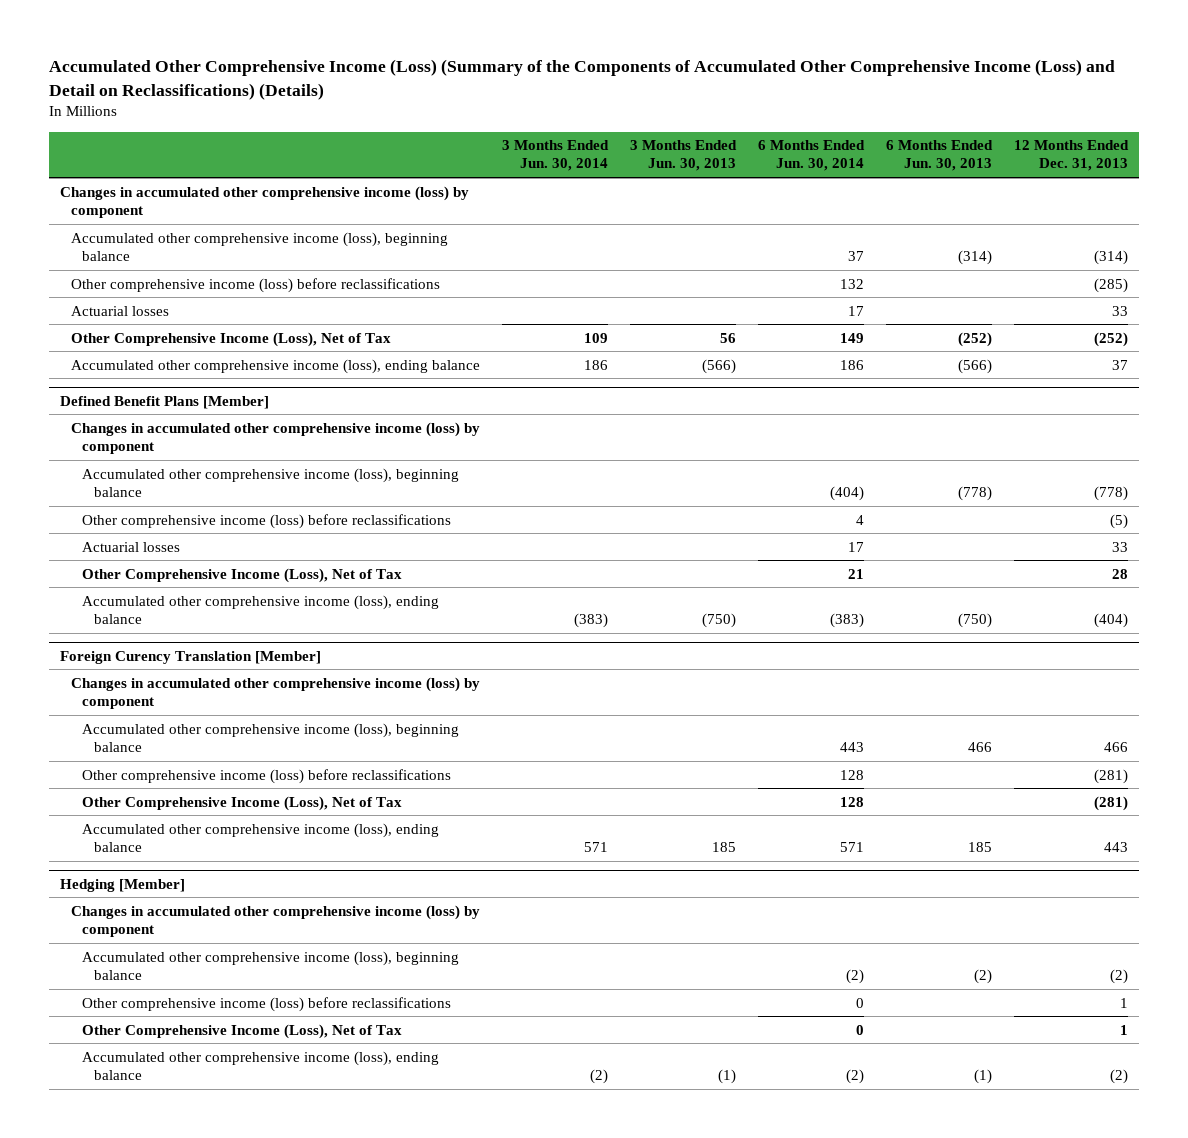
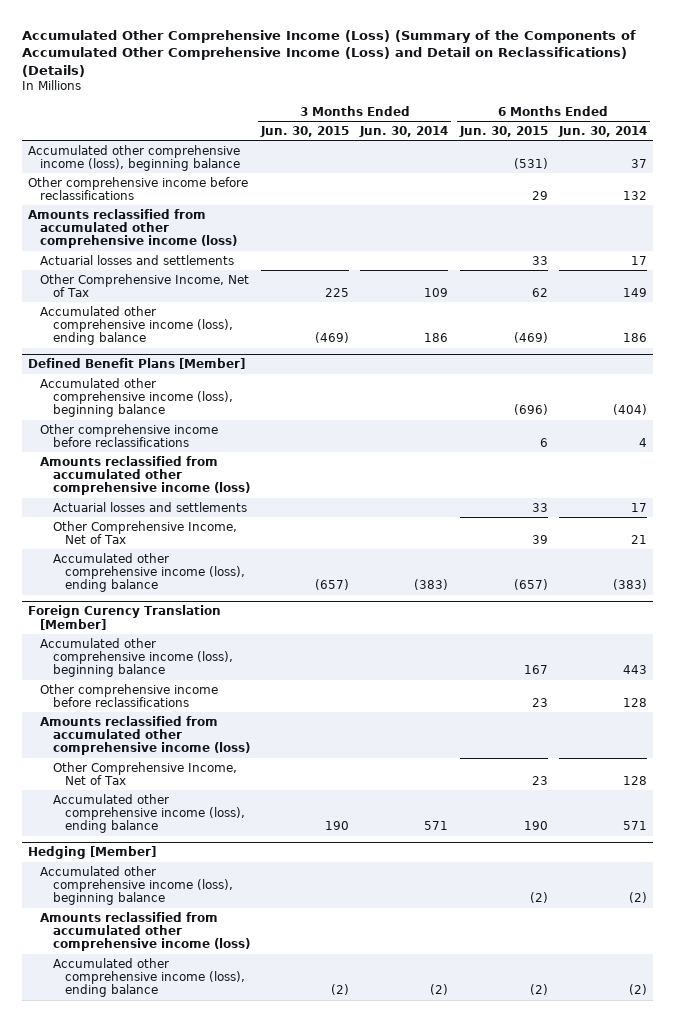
- | 3 Months Ended Jun. 30, 2014 | 3 Months Ended Jun. 30, 2013 | 6 Months Ended Jun. 30, 2014 | 6 Months Ended Jun. 30, 2013 | 12 Months Ended Dec. 31, 2013
+ | 3 Months Ended Jun. 30, 2015 | 3 Months Ended Jun. 30, 2014 | 6 Months Ended Jun. 30, 2015 | 6 Months Ended Jun. 30, 2014
- Changes in accumulated other comprehensive income (loss) by component
- Other comprehensive income (loss) before reclassifications | | | 132 | | (285)
- Actuarial losses | | | 17 | | 33
- Other Comprehensive Income (Loss), Net of Tax | 109 | 56 | 149 | (252) | (252)
+ Other comprehensive income before reclassifications | | | 29 | 132
+ Amounts reclassified from accumulated other comprehensive income (loss)
+ Actuarial losses and settlements | | | 33 | 17
+ Other Comprehensive Income, Net of Tax | 225 | 109 | 62 | 149
@ Defined Benefit Plans [Member]
- Changes in accumulated other comprehensive income (loss) by component
- Other comprehensive income (loss) before reclassifications | | | 4 | | (5)
- Actuarial losses | | | 17 | | 33
- Other Comprehensive Income (Loss), Net of Tax | | | 21 | | 28
+ Other comprehensive income before reclassifications | | | 6 | 4
+ Amounts reclassified from accumulated other comprehensive income (loss)
+ Actuarial losses and settlements | | | 33 | 17
+ Other Comprehensive Income, Net of Tax | | | 39 | 21
@ Foreign Curency Translation [Member]
- Changes in accumulated other comprehensive income (loss) by component
- Other comprehensive income (loss) before reclassifications | | | 128 | | (281)
- Other Comprehensive Income (Loss), Net of Tax | | | 128 | | (281)
+ Other comprehensive income before reclassifications | | | 23 | 128
+ Amounts reclassified from accumulated other comprehensive income (loss)
+ Other Comprehensive Income, Net of Tax | | | 23 | 128
@ Hedging [Member]
- Changes in accumulated other comprehensive income (loss) by component
- Other comprehensive income (loss) before reclassifications | | | 0 | | 1
- Other Comprehensive Income (Loss), Net of Tax | | | 0 | | 1
+ Amounts reclassified from accumulated other comprehensive income (loss)

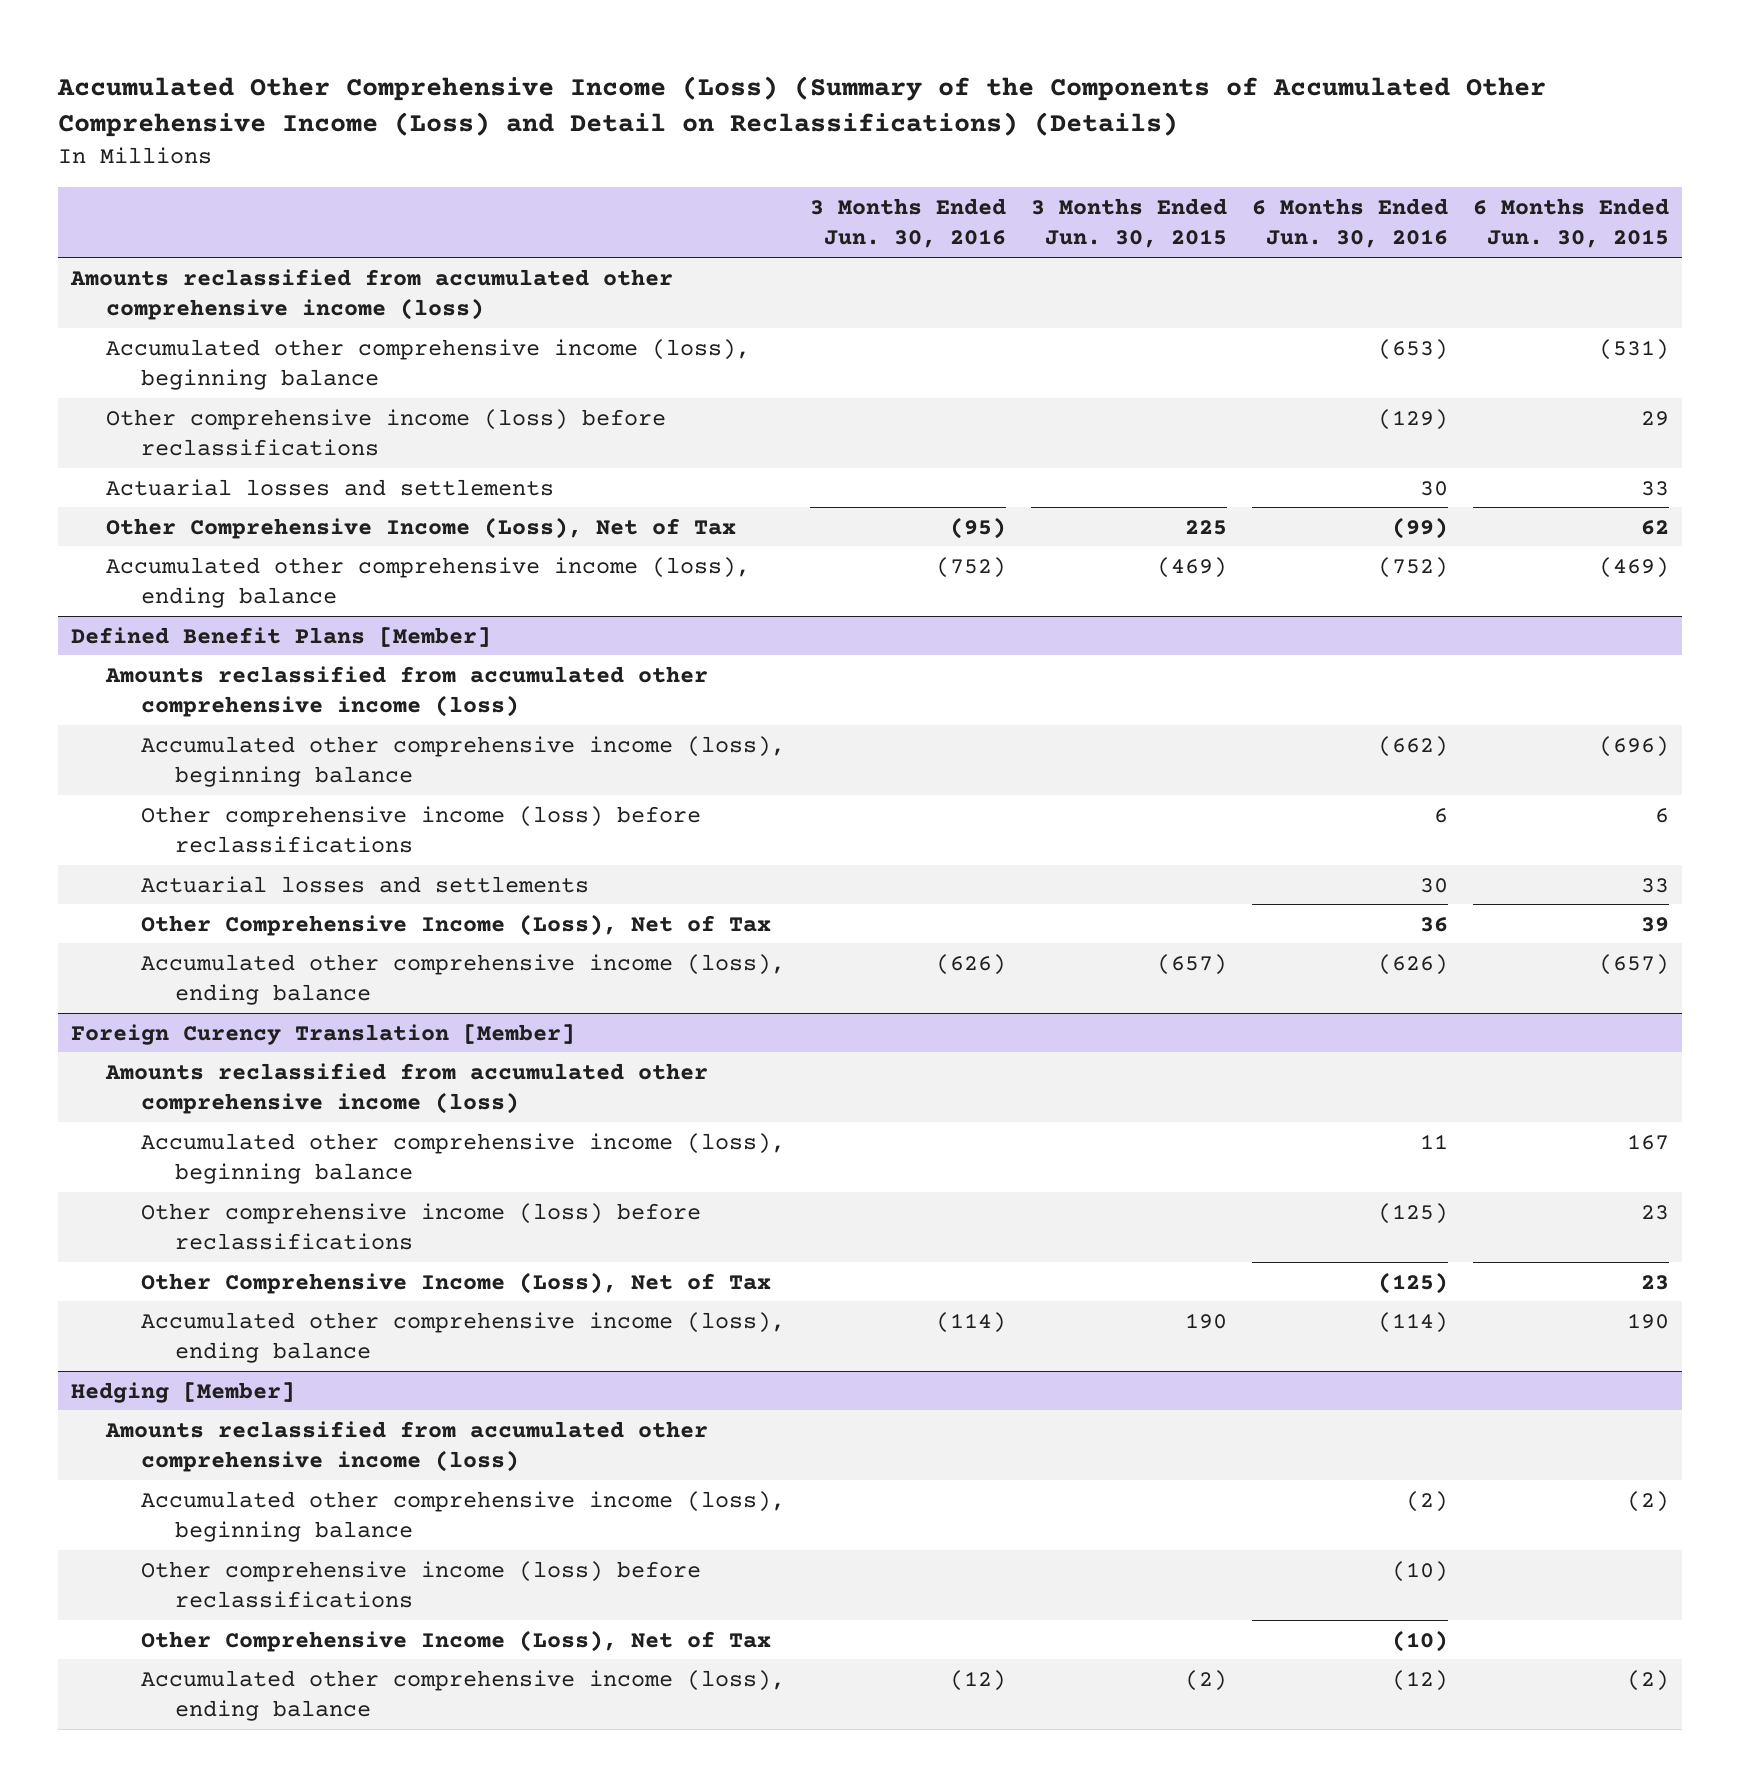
- | 3 Months Ended Jun. 30, 2015 | 3 Months Ended Jun. 30, 2014 | 6 Months Ended Jun. 30, 2015 | 6 Months Ended Jun. 30, 2014
+ | 3 Months Ended Jun. 30, 2016 | 3 Months Ended Jun. 30, 2015 | 6 Months Ended Jun. 30, 2016 | 6 Months Ended Jun. 30, 2015
- Other comprehensive income before reclassifications | | | 29 | 132
moved down: Accumulated other comprehensive income (loss), beginning balance | | | (653) | (531)
+ Other comprehensive income (loss) before reclassifications | | | (129) | 29
- Other Comprehensive Income, Net of Tax | 225 | 109 | 62 | 149
+ Other Comprehensive Income (Loss), Net of Tax | (95) | 225 | (99) | 62
@ Defined Benefit Plans [Member]
- Other comprehensive income before reclassifications | | | 6 | 4
moved down: Accumulated other comprehensive income (loss), beginning balance | | | (662) | (696)
+ Other comprehensive income (loss) before reclassifications | | | 6 | 6
- Other Comprehensive Income, Net of Tax | | | 39 | 21
+ Other Comprehensive Income (Loss), Net of Tax | | | 36 | 39
@ Foreign Curency Translation [Member]
- Other comprehensive income before reclassifications | | | 23 | 128
- Other Comprehensive Income, Net of Tax | | | 23 | 128
moved down: Accumulated other comprehensive income (loss), beginning balance | | | 11 | 167
+ Other comprehensive income (loss) before reclassifications | | | (125) | 23
+ Other Comprehensive Income (Loss), Net of Tax | | | (125) | 23
@ Hedging [Member]
moved down: Accumulated other comprehensive income (loss), beginning balance | | | (2) | (2)
+ Other comprehensive income (loss) before reclassifications | | | (10) |
+ Other Comprehensive Income (Loss), Net of Tax | | | (10) |

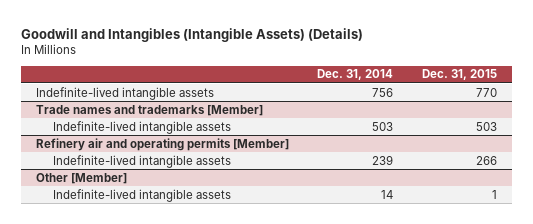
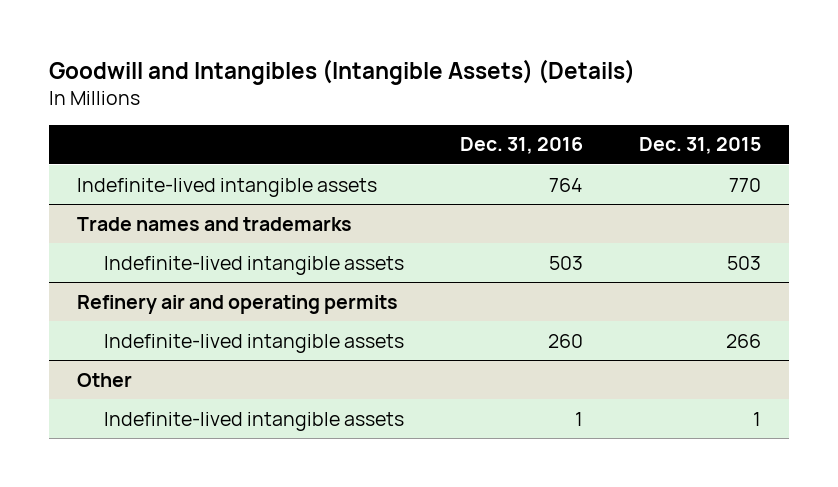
- | Dec. 31, 2014 | Dec. 31, 2015
+ | Dec. 31, 2016 | Dec. 31, 2015
- Trade names and trademarks [Member]
+ Trade names and trademarks
- Refinery air and operating permits [Member]
+ Refinery air and operating permits
- Other [Member]
+ Other

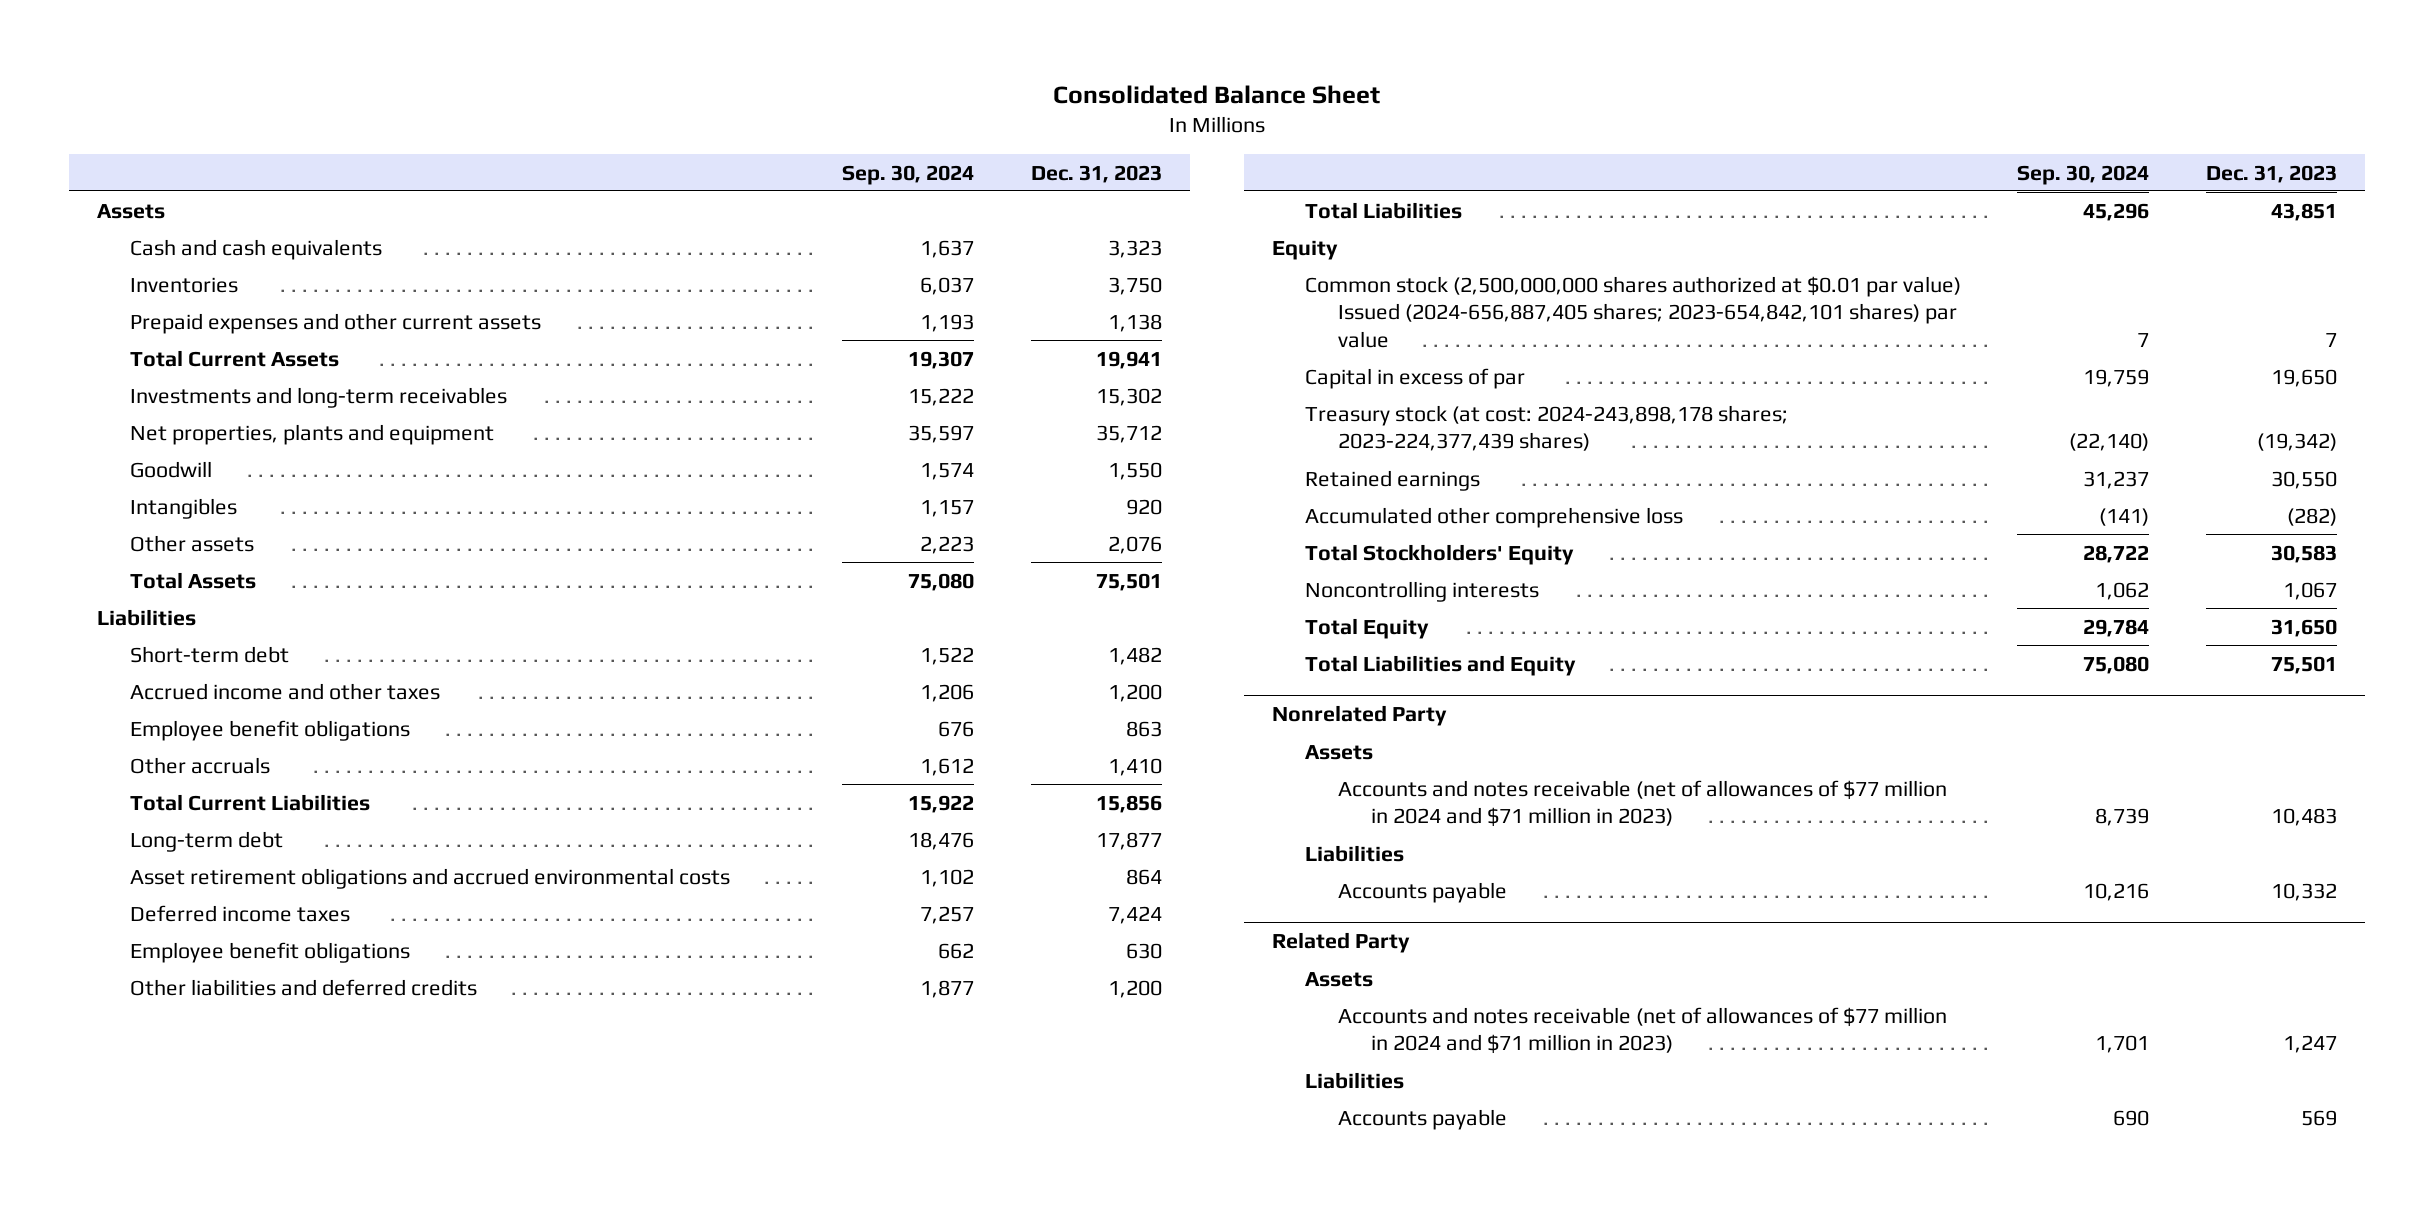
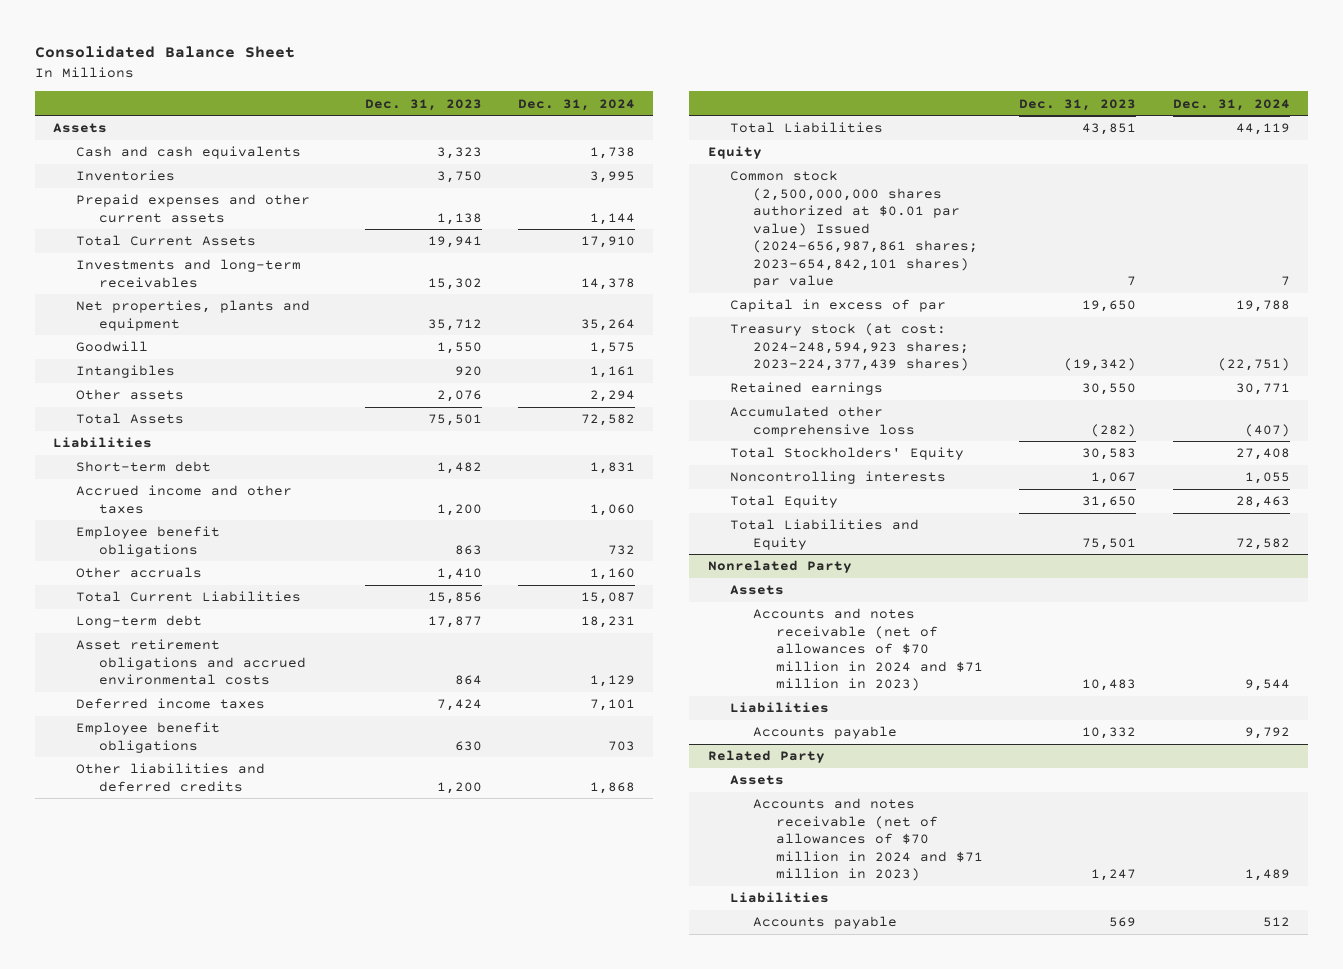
- | Sep. 30, 2024 | Dec. 31, 2023
+ | Dec. 31, 2023 | Dec. 31, 2024
- Common stock (2,500,000,000 shares authorized at $0.01 par value) Issued (2024-656,887,405 shares; 2023-654,842,101 shares) par value | 7 | 7
+ Common stock (2,500,000,000 shares authorized at $0.01 par value) Issued (2024-656,987,861 shares; 2023-654,842,101 shares) par value | 7 | 7
- Treasury stock (at cost: 2024-243,898,178 shares; 2023-224,377,439 shares) | (22,140) | (19,342)
+ Treasury stock (at cost: 2024-248,594,923 shares; 2023-224,377,439 shares) | (19,342) | (22,751)
@ Nonrelated Party
- Accounts and notes receivable (net of allowances of $77 million in 2024 and $71 million in 2023) | 8,739 | 10,483
+ Accounts and notes receivable (net of allowances of $70 million in 2024 and $71 million in 2023) | 10,483 | 9,544
@ Related Party
- Accounts and notes receivable (net of allowances of $77 million in 2024 and $71 million in 2023) | 1,701 | 1,247
+ Accounts and notes receivable (net of allowances of $70 million in 2024 and $71 million in 2023) | 1,247 | 1,489

